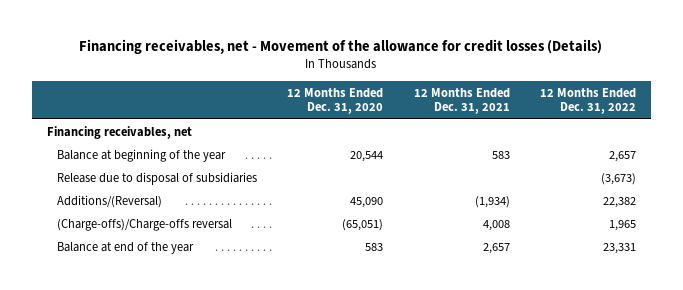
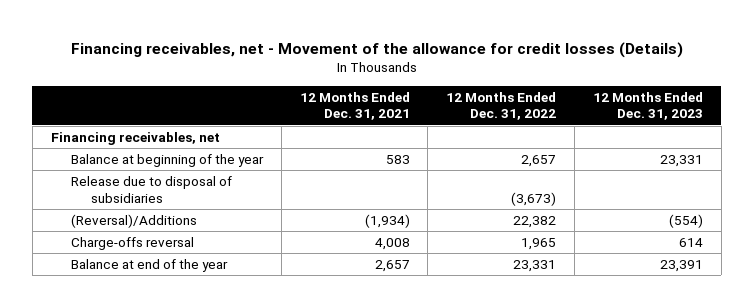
- | 12 Months Ended Dec. 31, 2020 | 12 Months Ended Dec. 31, 2021 | 12 Months Ended Dec. 31, 2022
+ | 12 Months Ended Dec. 31, 2021 | 12 Months Ended Dec. 31, 2022 | 12 Months Ended Dec. 31, 2023
- Additions/(Reversal) | 45,090 | (1,934) | 22,382
- (Charge-offs)/Charge-offs reversal | (65,051) | 4,008 | 1,965
+ (Reversal)/Additions | (1,934) | 22,382 | (554)
+ Charge-offs reversal | 4,008 | 1,965 | 614

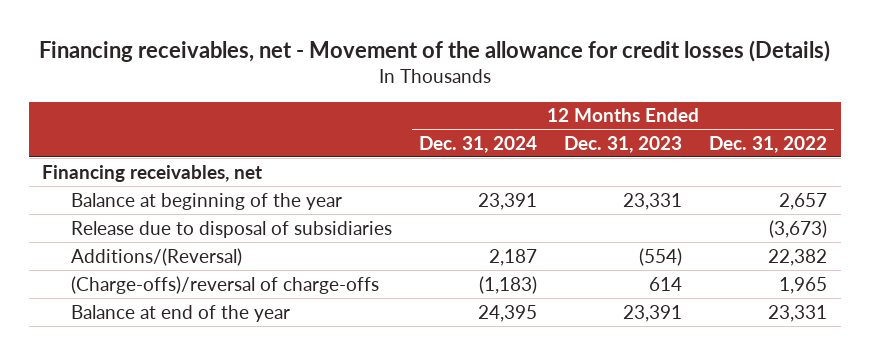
- | 12 Months Ended Dec. 31, 2021 | 12 Months Ended Dec. 31, 2022 | 12 Months Ended Dec. 31, 2023
+ | 12 Months Ended Dec. 31, 2024 | 12 Months Ended Dec. 31, 2023 | 12 Months Ended Dec. 31, 2022
- (Reversal)/Additions | (1,934) | 22,382 | (554)
- Charge-offs reversal | 4,008 | 1,965 | 614
+ Additions/(Reversal) | 2,187 | (554) | 22,382
+ (Charge-offs)/reversal of charge-offs | (1,183) | 614 | 1,965

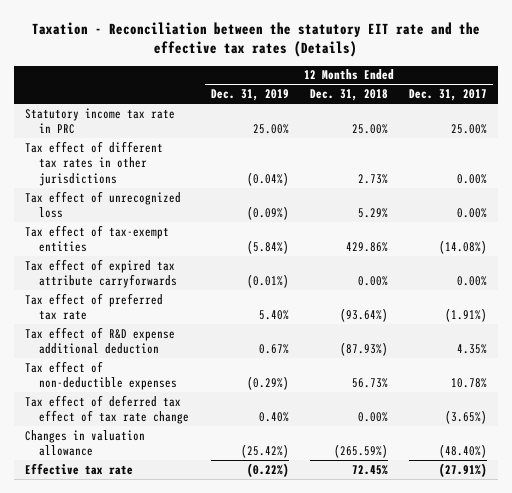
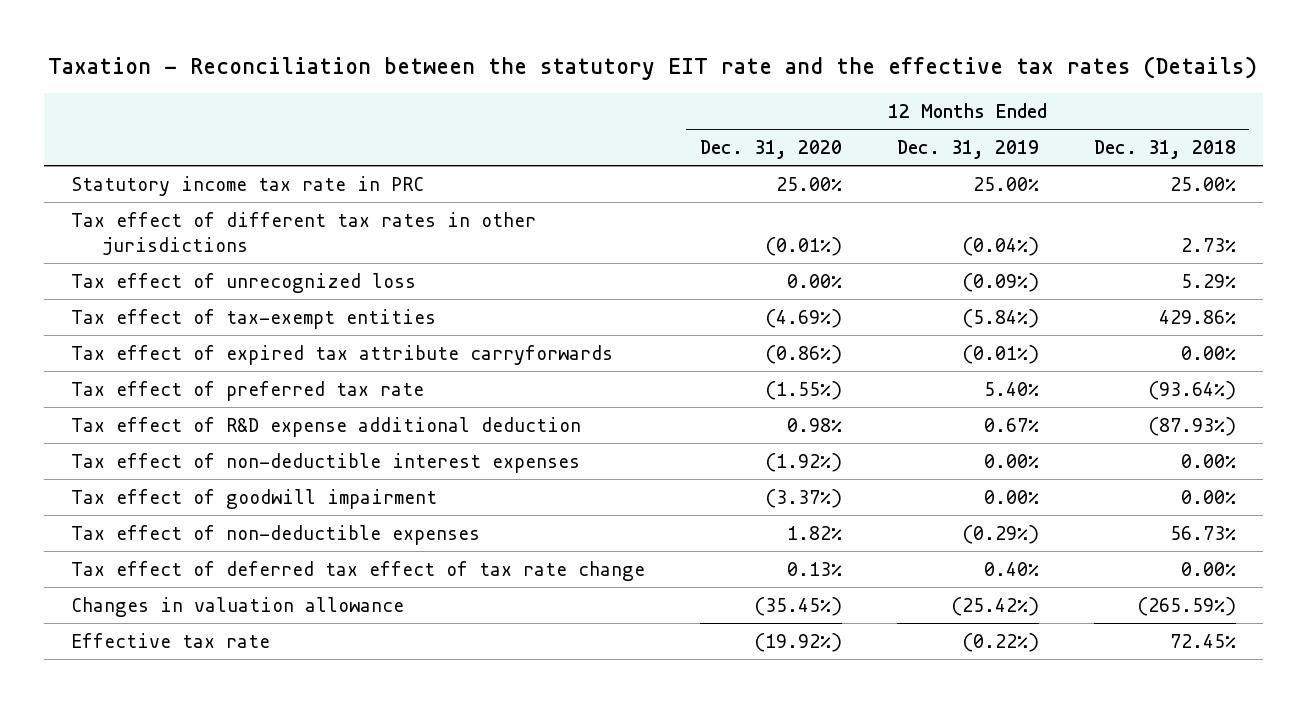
- | 12 Months Ended Dec. 31, 2019 | 12 Months Ended Dec. 31, 2018 | 12 Months Ended Dec. 31, 2017
+ | 12 Months Ended Dec. 31, 2020 | 12 Months Ended Dec. 31, 2019 | 12 Months Ended Dec. 31, 2018
+ Tax effect of non-deductible interest expenses | (1.92%) | 0.00% | 0.00%
+ Tax effect of goodwill impairment | (3.37%) | 0.00% | 0.00%

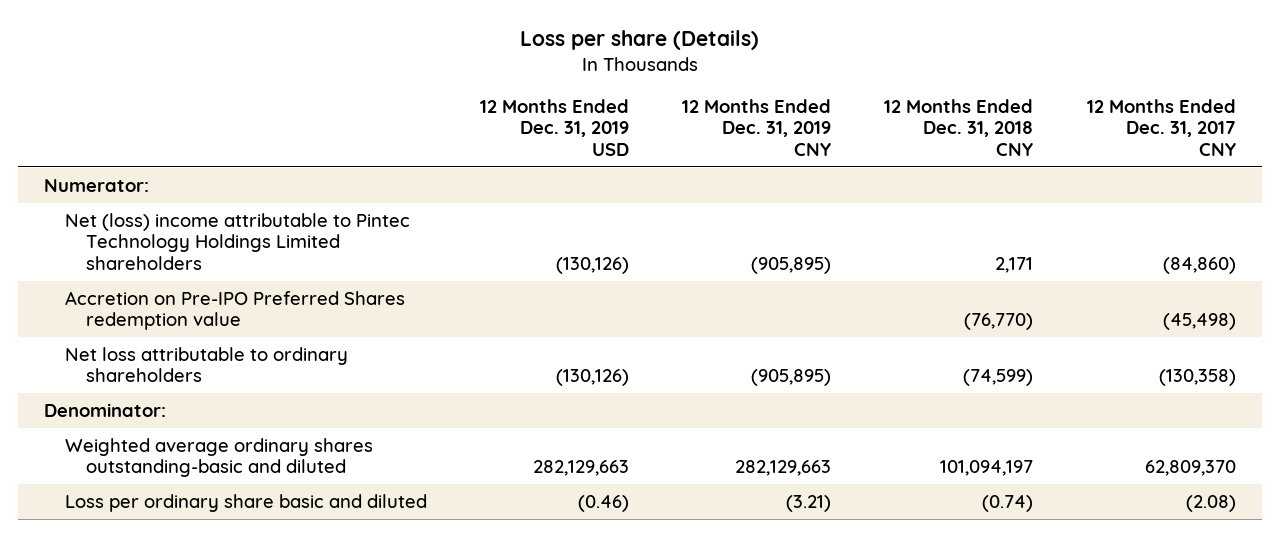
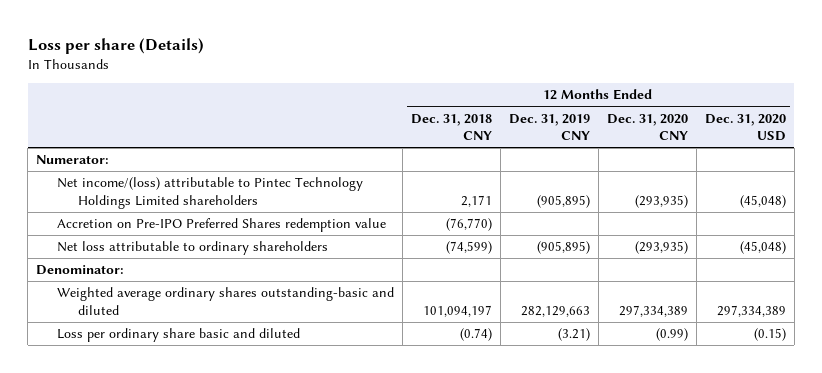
- | 12 Months Ended Dec. 31, 2019 USD | 12 Months Ended Dec. 31, 2019 CNY | 12 Months Ended Dec. 31, 2018 CNY | 12 Months Ended Dec. 31, 2017 CNY
+ | 12 Months Ended Dec. 31, 2018 CNY | 12 Months Ended Dec. 31, 2019 CNY | 12 Months Ended Dec. 31, 2020 CNY | 12 Months Ended Dec. 31, 2020 USD
- Net (loss) income attributable to Pintec Technology Holdings Limited shareholders | (130,126) | (905,895) | 2,171 | (84,860)
+ Net income/(loss) attributable to Pintec Technology Holdings Limited shareholders | 2,171 | (905,895) | (293,935) | (45,048)

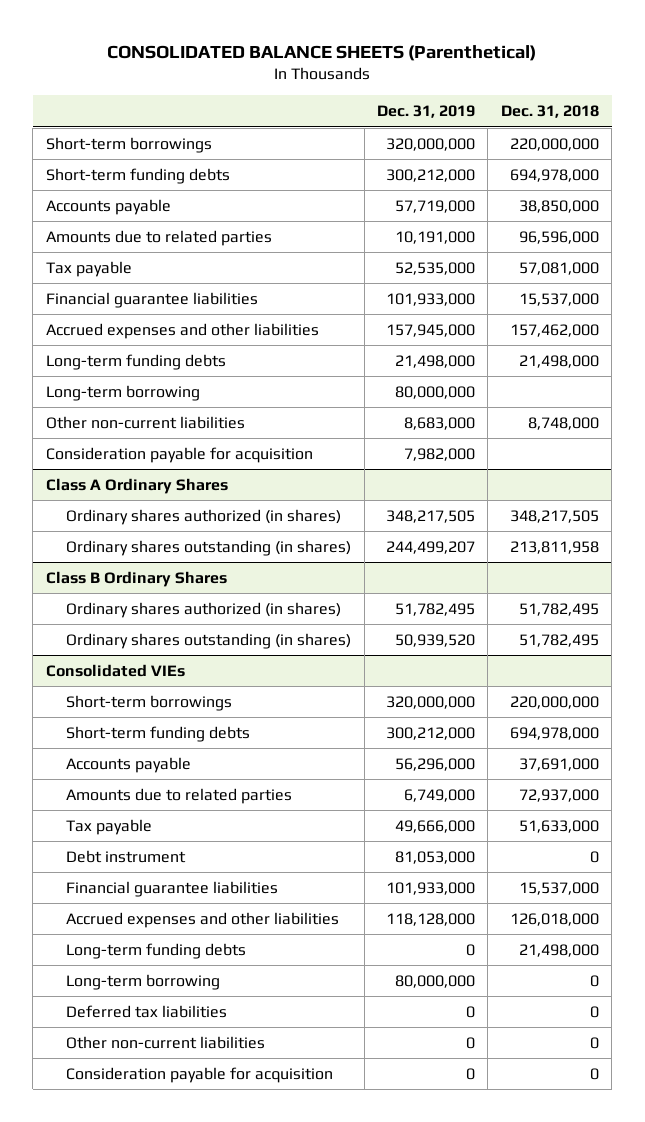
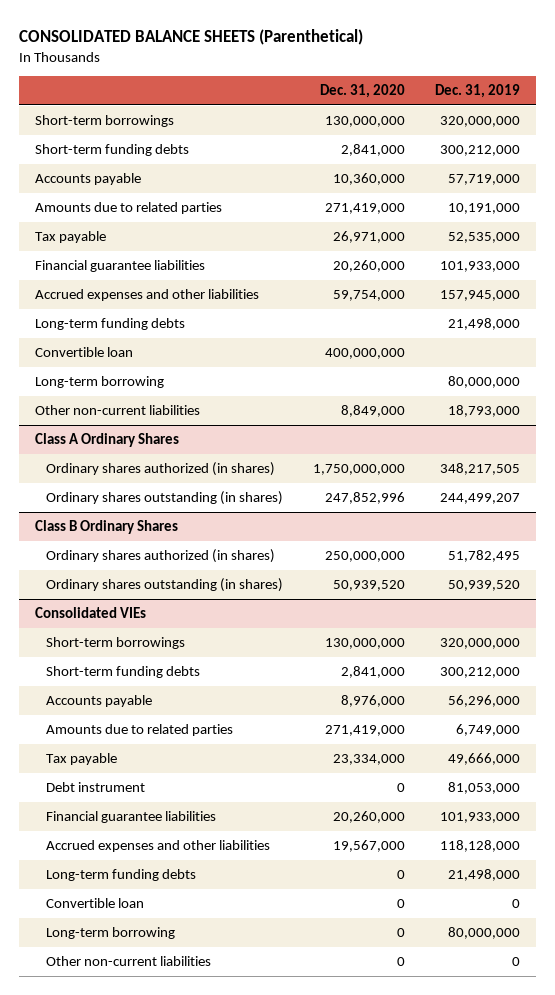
- | Dec. 31, 2019 | Dec. 31, 2018
+ | Dec. 31, 2020 | Dec. 31, 2019
+ Convertible loan | 400,000,000 |
- Other non-current liabilities | 8,683,000 | 8,748,000
- Consideration payable for acquisition | 7,982,000 |
+ Other non-current liabilities | 8,849,000 | 18,793,000
@ Consolidated VIEs
- Long-term funding debts | 0 | 21,498,000
+ Long-term funding debts | 0 | 21,498,000
+ Convertible loan | 0 | 0
- Deferred tax liabilities | 0 | 0
- Consideration payable for acquisition | 0 | 0

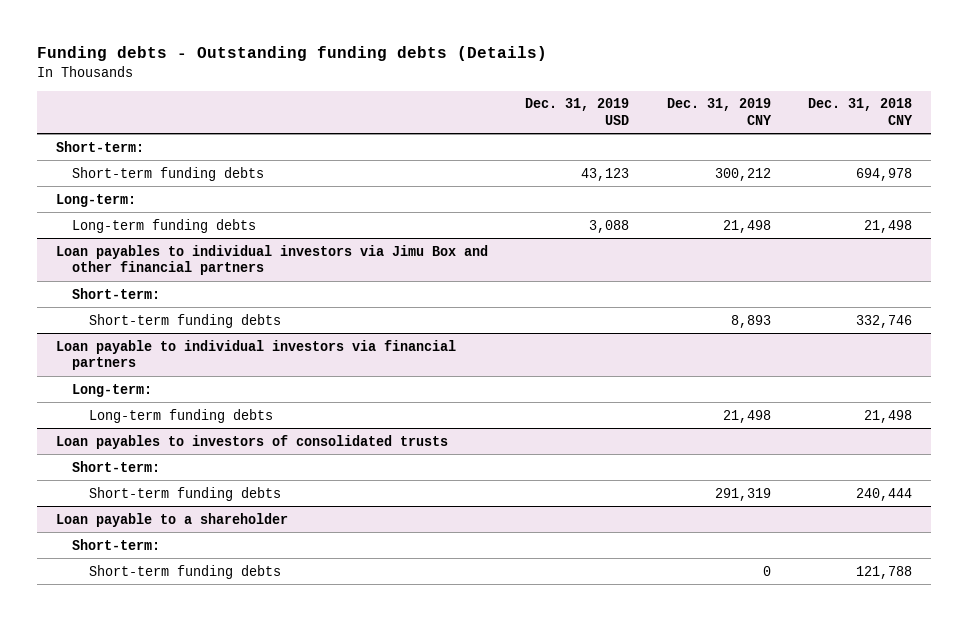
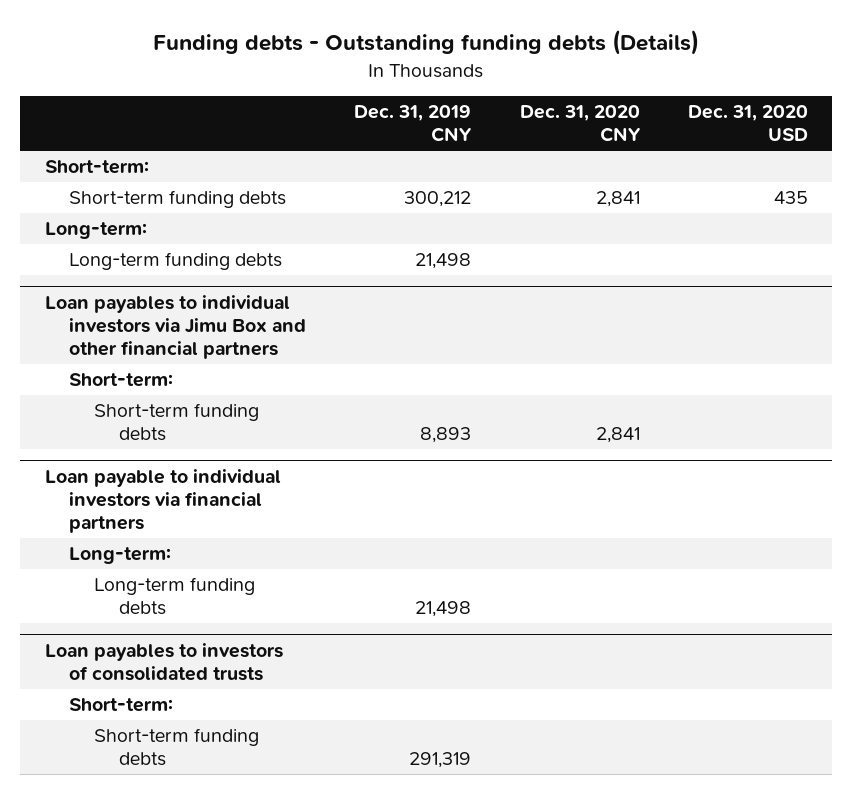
- | Dec. 31, 2019 USD | Dec. 31, 2019 CNY | Dec. 31, 2018 CNY
+ | Dec. 31, 2019 CNY | Dec. 31, 2020 CNY | Dec. 31, 2020 USD
- Loan payable to a shareholder
- Short-term:
- Short-term funding debts | | 0 | 121,788

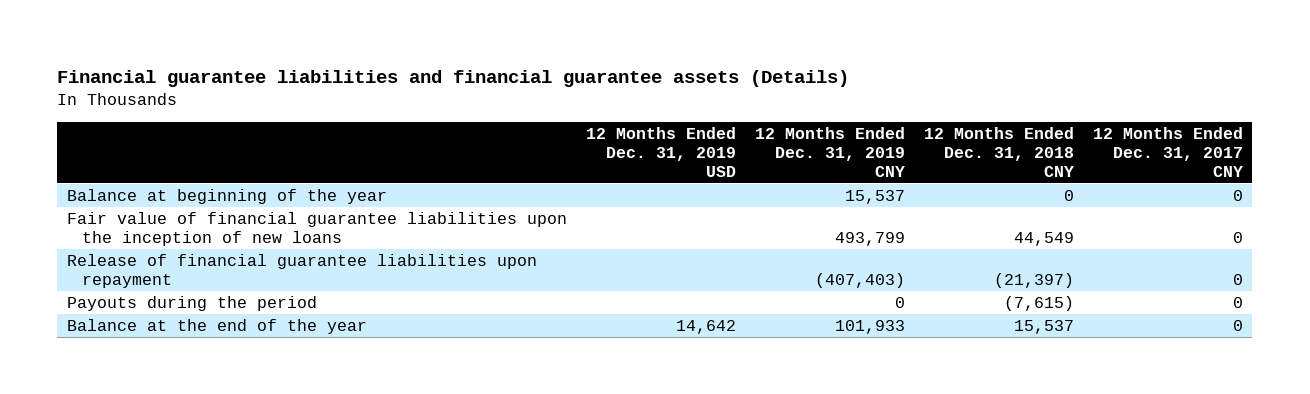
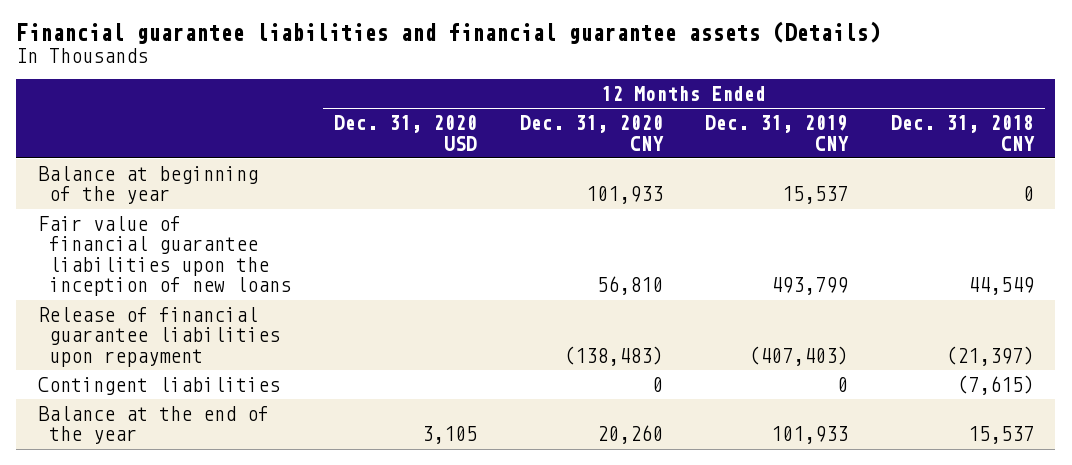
- | 12 Months Ended Dec. 31, 2019 USD | 12 Months Ended Dec. 31, 2019 CNY | 12 Months Ended Dec. 31, 2018 CNY | 12 Months Ended Dec. 31, 2017 CNY
+ | 12 Months Ended Dec. 31, 2020 USD | 12 Months Ended Dec. 31, 2020 CNY | 12 Months Ended Dec. 31, 2019 CNY | 12 Months Ended Dec. 31, 2018 CNY
- Payouts during the period | | 0 | (7,615) | 0
+ Contingent liabilities | | 0 | 0 | (7,615)

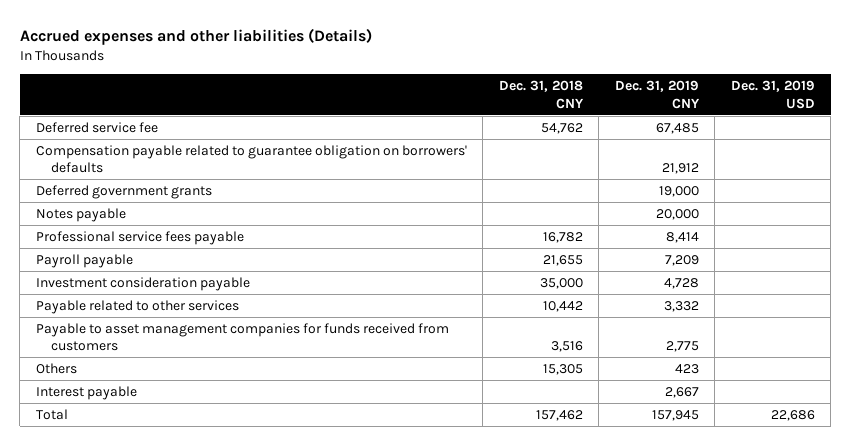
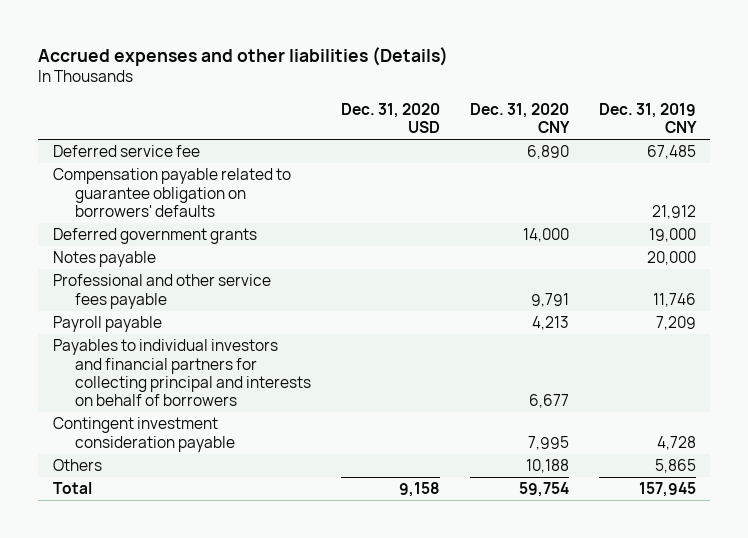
- | Dec. 31, 2018 CNY | Dec. 31, 2019 CNY | Dec. 31, 2019 USD
+ | Dec. 31, 2020 USD | Dec. 31, 2020 CNY | Dec. 31, 2019 CNY
- Professional service fees payable | 16,782 | 8,414 |
+ Professional and other service fees payable | | 9,791 | 11,746
- Investment consideration payable | 35,000 | 4,728 |
- Payable related to other services | 10,442 | 3,332 |
- Payable to asset management companies for funds received from customers | 3,516 | 2,775 |
- Others | 15,305 | 423 |
- Interest payable | | 2,667 |
+ Payables to individual investors and financial partners for collecting principal and interests on behalf of borrowers | | 6,677 |
+ Contingent investment consideration payable | | 7,995 | 4,728
+ Others | | 10,188 | 5,865

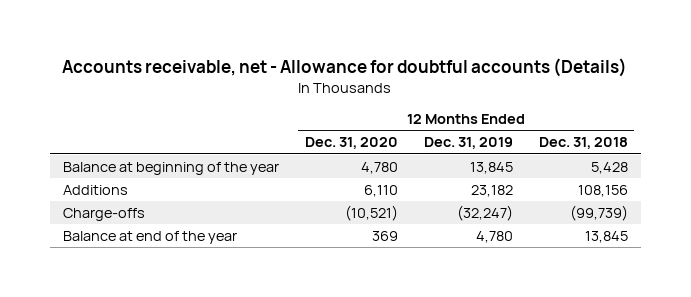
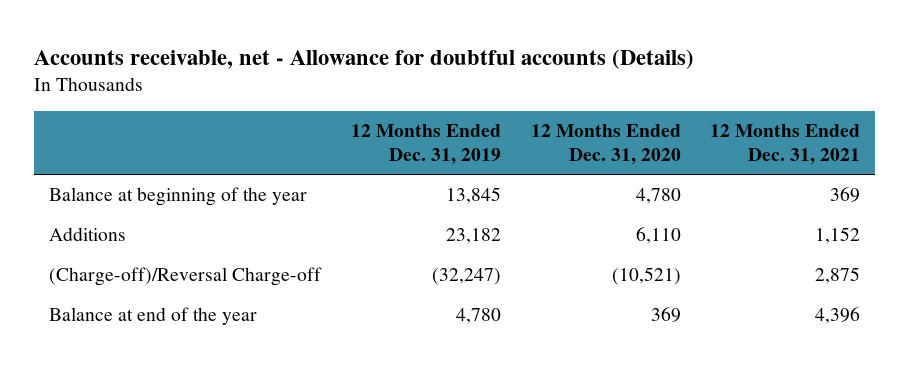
- | 12 Months Ended Dec. 31, 2020 | 12 Months Ended Dec. 31, 2019 | 12 Months Ended Dec. 31, 2018
+ | 12 Months Ended Dec. 31, 2019 | 12 Months Ended Dec. 31, 2020 | 12 Months Ended Dec. 31, 2021
- Charge-offs | (10,521) | (32,247) | (99,739)
+ (Charge-off)/Reversal Charge-off | (32,247) | (10,521) | 2,875

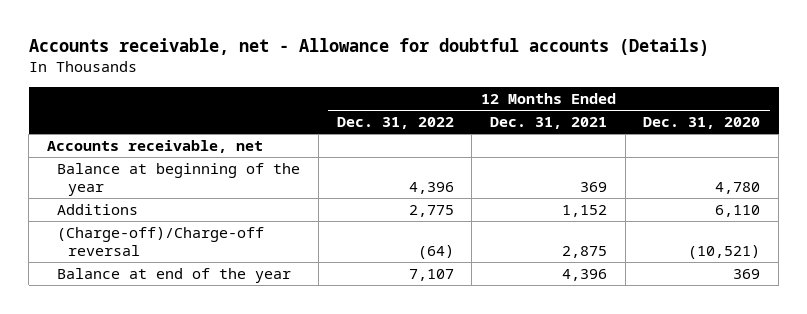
- | 12 Months Ended Dec. 31, 2019 | 12 Months Ended Dec. 31, 2020 | 12 Months Ended Dec. 31, 2021
+ | 12 Months Ended Dec. 31, 2022 | 12 Months Ended Dec. 31, 2021 | 12 Months Ended Dec. 31, 2020
+ Accounts receivable, net
- (Charge-off)/Reversal Charge-off | (32,247) | (10,521) | 2,875
+ (Charge-off)/Charge-off reversal | (64) | 2,875 | (10,521)

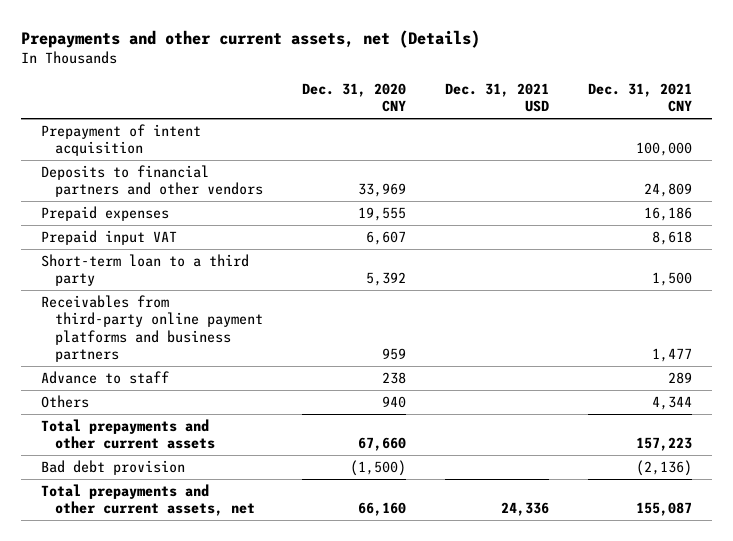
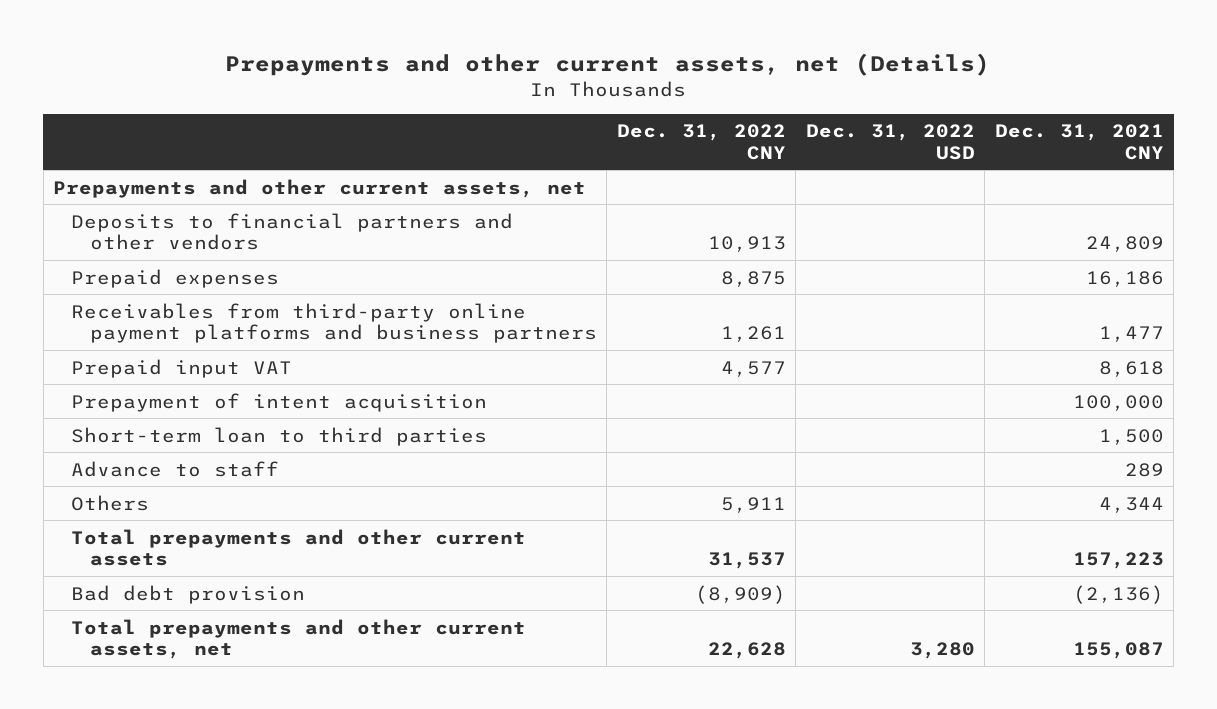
- | Dec. 31, 2020 CNY | Dec. 31, 2021 USD | Dec. 31, 2021 CNY
+ | Dec. 31, 2022 CNY | Dec. 31, 2022 USD | Dec. 31, 2021 CNY
+ Prepayments and other current assets, net
- Short-term loan to a third party | 5,392 | | 1,500
moved down: Prepaid input VAT | 4,577 | | 8,618
moved down: Prepayment of intent acquisition | | | 100,000
+ Short-term loan to third parties | | | 1,500

